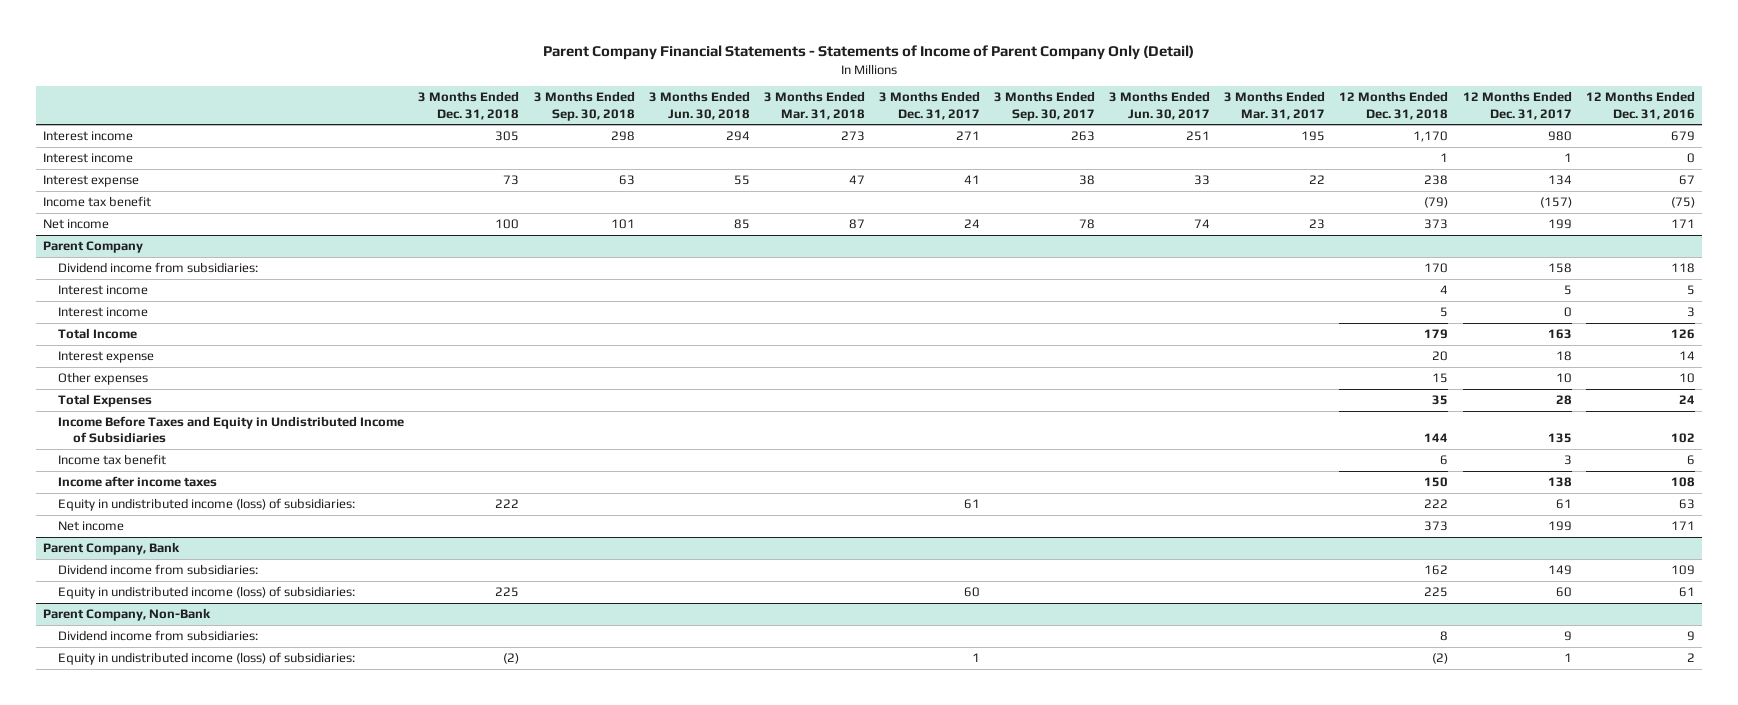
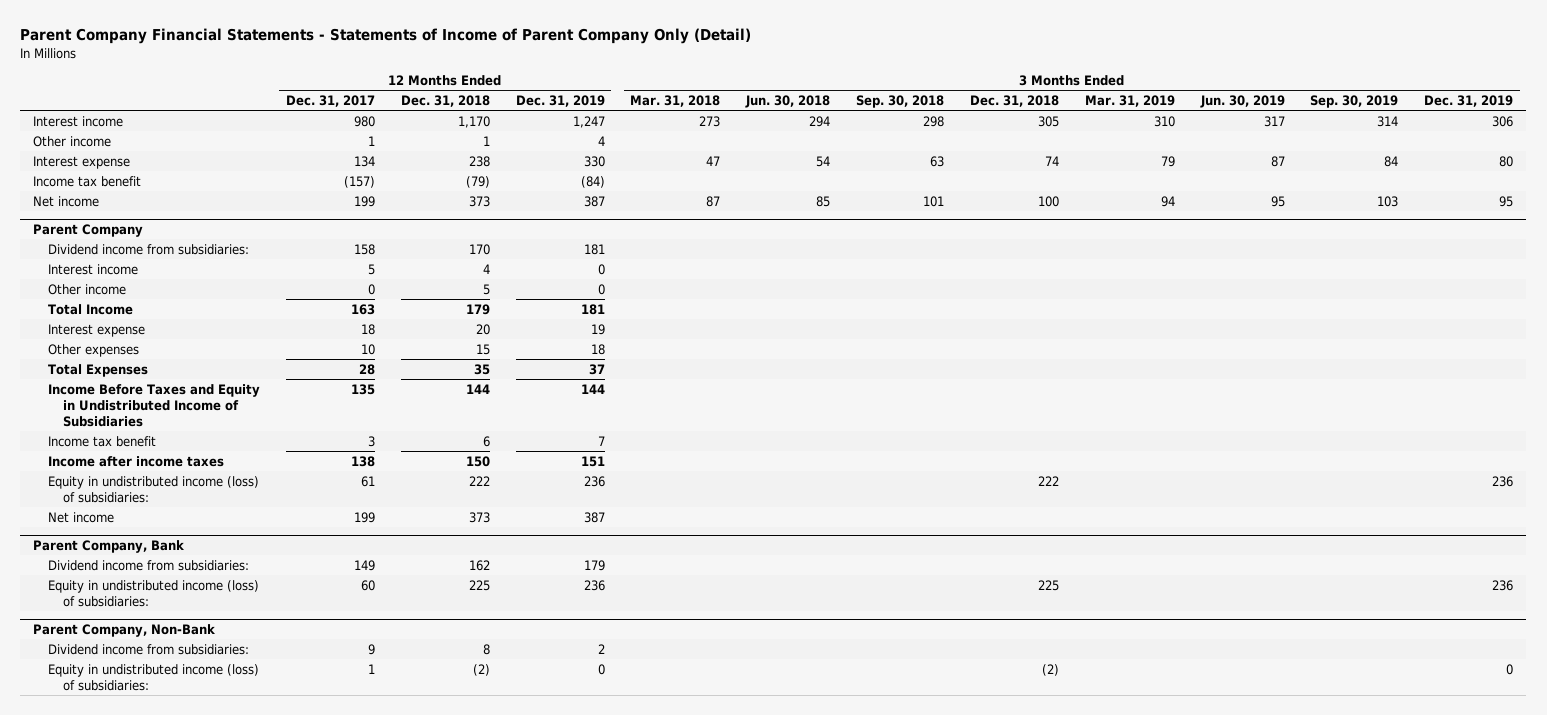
- | 3 Months Ended Dec. 31, 2018 | 3 Months Ended Sep. 30, 2018 | 3 Months Ended Jun. 30, 2018 | 3 Months Ended Mar. 31, 2018 | 3 Months Ended Dec. 31, 2017 | 3 Months Ended Sep. 30, 2017 | 3 Months Ended Jun. 30, 2017 | 3 Months Ended Mar. 31, 2017 | 12 Months Ended Dec. 31, 2018 | 12 Months Ended Dec. 31, 2017 | 12 Months Ended Dec. 31, 2016
+ | 12 Months Ended Dec. 31, 2017 | 12 Months Ended Dec. 31, 2018 | 12 Months Ended Dec. 31, 2019 | 3 Months Ended Mar. 31, 2018 | 3 Months Ended Jun. 30, 2018 | 3 Months Ended Sep. 30, 2018 | 3 Months Ended Dec. 31, 2018 | 3 Months Ended Mar. 31, 2019 | 3 Months Ended Jun. 30, 2019 | 3 Months Ended Sep. 30, 2019 | 3 Months Ended Dec. 31, 2019
- Interest income | | | | | | | | | 1 | 1 | 0
- Interest expense | 73 | 63 | 55 | 47 | 41 | 38 | 33 | 22 | 238 | 134 | 67
+ Other income | 1 | 1 | 4 | | | | | | | |
+ Interest expense | 134 | 238 | 330 | 47 | 54 | 63 | 74 | 79 | 87 | 84 | 80
@ Parent Company
- Interest income | | | | | | | | | 5 | 0 | 3
+ Other income | 0 | 5 | 0 | | | | | | | |

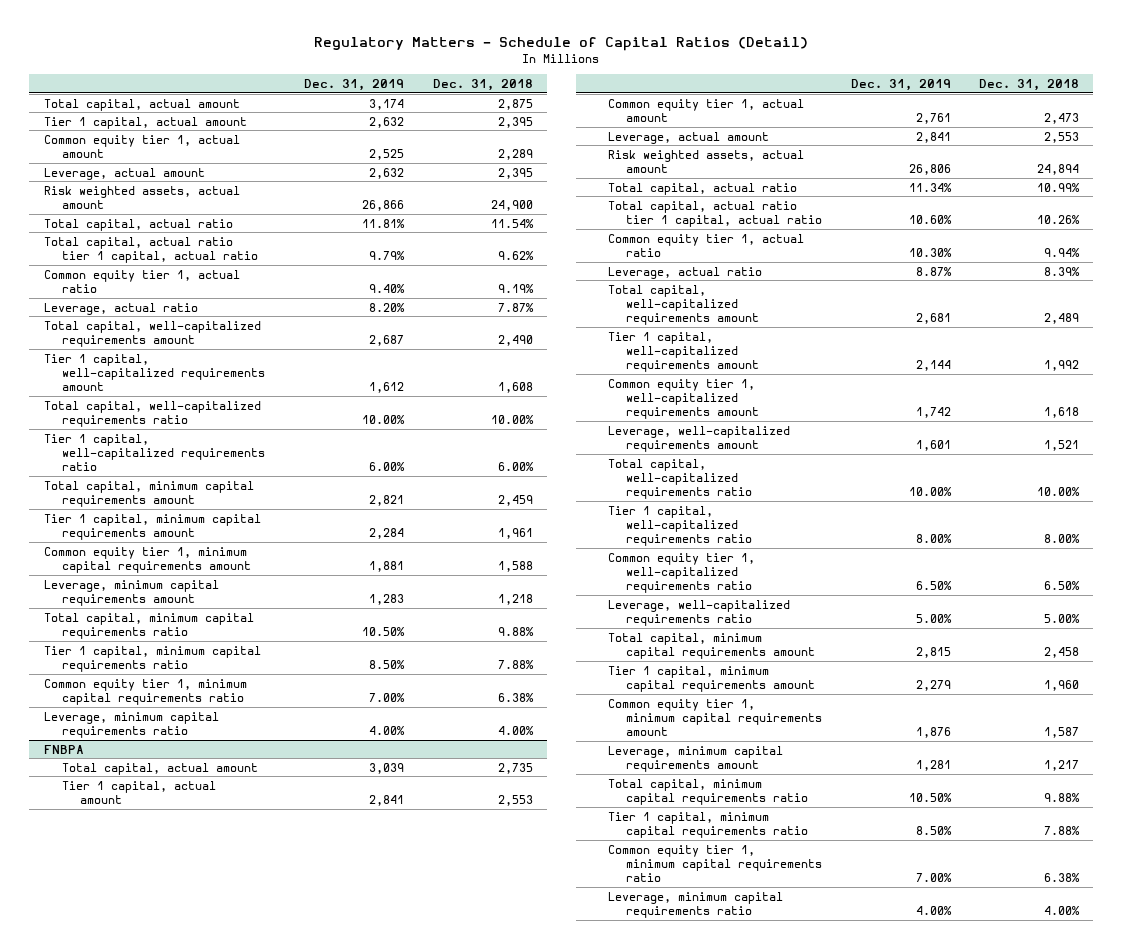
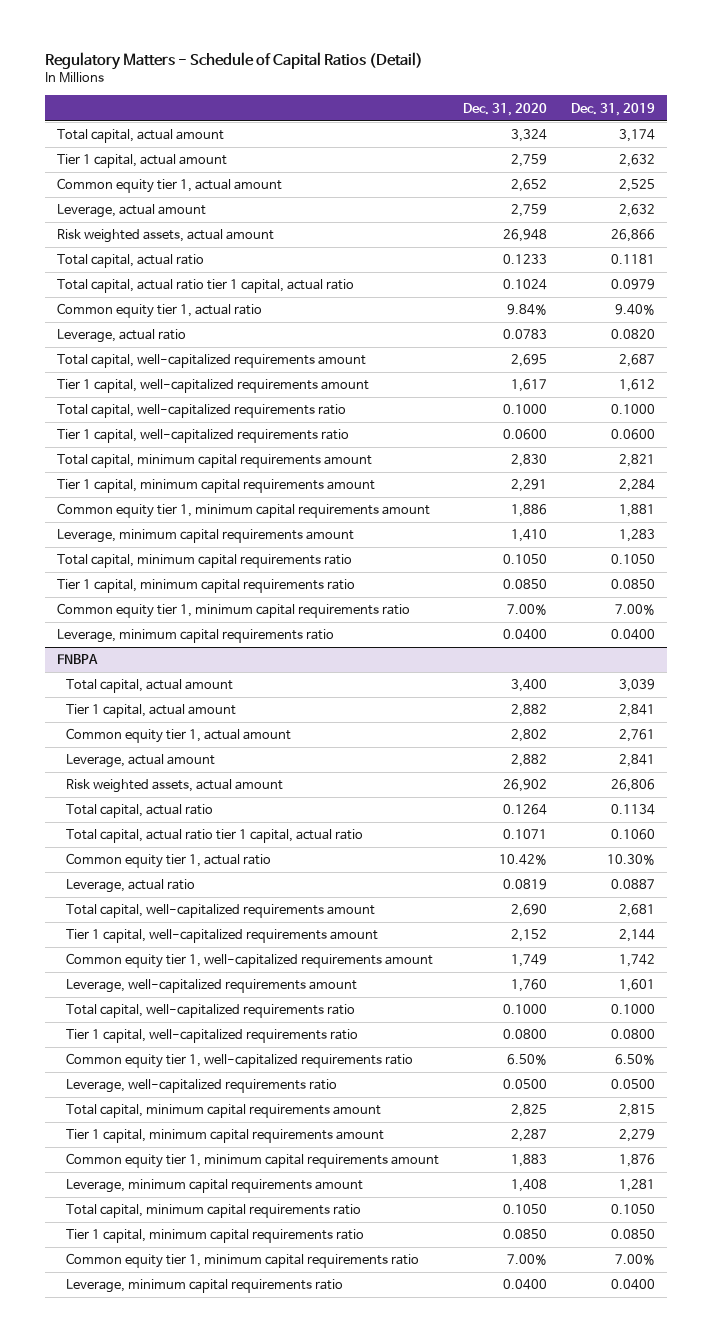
- | Dec. 31, 2019 | Dec. 31, 2018
+ | Dec. 31, 2020 | Dec. 31, 2019
- Total capital, actual ratio | 11.81% | 11.54%
- Total capital, actual ratio tier 1 capital, actual ratio | 9.79% | 9.62%
+ Total capital, actual ratio | 0.1233 | 0.1181
+ Total capital, actual ratio tier 1 capital, actual ratio | 0.1024 | 0.0979
- Leverage, actual ratio | 8.20% | 7.87%
+ Leverage, actual ratio | 0.0783 | 0.0820
- Total capital, well-capitalized requirements ratio | 10.00% | 10.00%
- Tier 1 capital, well-capitalized requirements ratio | 6.00% | 6.00%
+ Total capital, well-capitalized requirements ratio | 0.1000 | 0.1000
+ Tier 1 capital, well-capitalized requirements ratio | 0.0600 | 0.0600
- Total capital, minimum capital requirements ratio | 10.50% | 9.88%
- Tier 1 capital, minimum capital requirements ratio | 8.50% | 7.88%
+ Total capital, minimum capital requirements ratio | 0.1050 | 0.1050
+ Tier 1 capital, minimum capital requirements ratio | 0.0850 | 0.0850
- Leverage, minimum capital requirements ratio | 4.00% | 4.00%
+ Leverage, minimum capital requirements ratio | 0.0400 | 0.0400
@ FNBPA
- Total capital, actual ratio | 11.34% | 10.99%
- Total capital, actual ratio tier 1 capital, actual ratio | 10.60% | 10.26%
+ Total capital, actual ratio | 0.1264 | 0.1134
+ Total capital, actual ratio tier 1 capital, actual ratio | 0.1071 | 0.1060
- Leverage, actual ratio | 8.87% | 8.39%
+ Leverage, actual ratio | 0.0819 | 0.0887
- Total capital, well-capitalized requirements ratio | 10.00% | 10.00%
- Tier 1 capital, well-capitalized requirements ratio | 8.00% | 8.00%
+ Total capital, well-capitalized requirements ratio | 0.1000 | 0.1000
+ Tier 1 capital, well-capitalized requirements ratio | 0.0800 | 0.0800
- Leverage, well-capitalized requirements ratio | 5.00% | 5.00%
+ Leverage, well-capitalized requirements ratio | 0.0500 | 0.0500
- Total capital, minimum capital requirements ratio | 10.50% | 9.88%
- Tier 1 capital, minimum capital requirements ratio | 8.50% | 7.88%
+ Total capital, minimum capital requirements ratio | 0.1050 | 0.1050
+ Tier 1 capital, minimum capital requirements ratio | 0.0850 | 0.0850
- Leverage, minimum capital requirements ratio | 4.00% | 4.00%
+ Leverage, minimum capital requirements ratio | 0.0400 | 0.0400

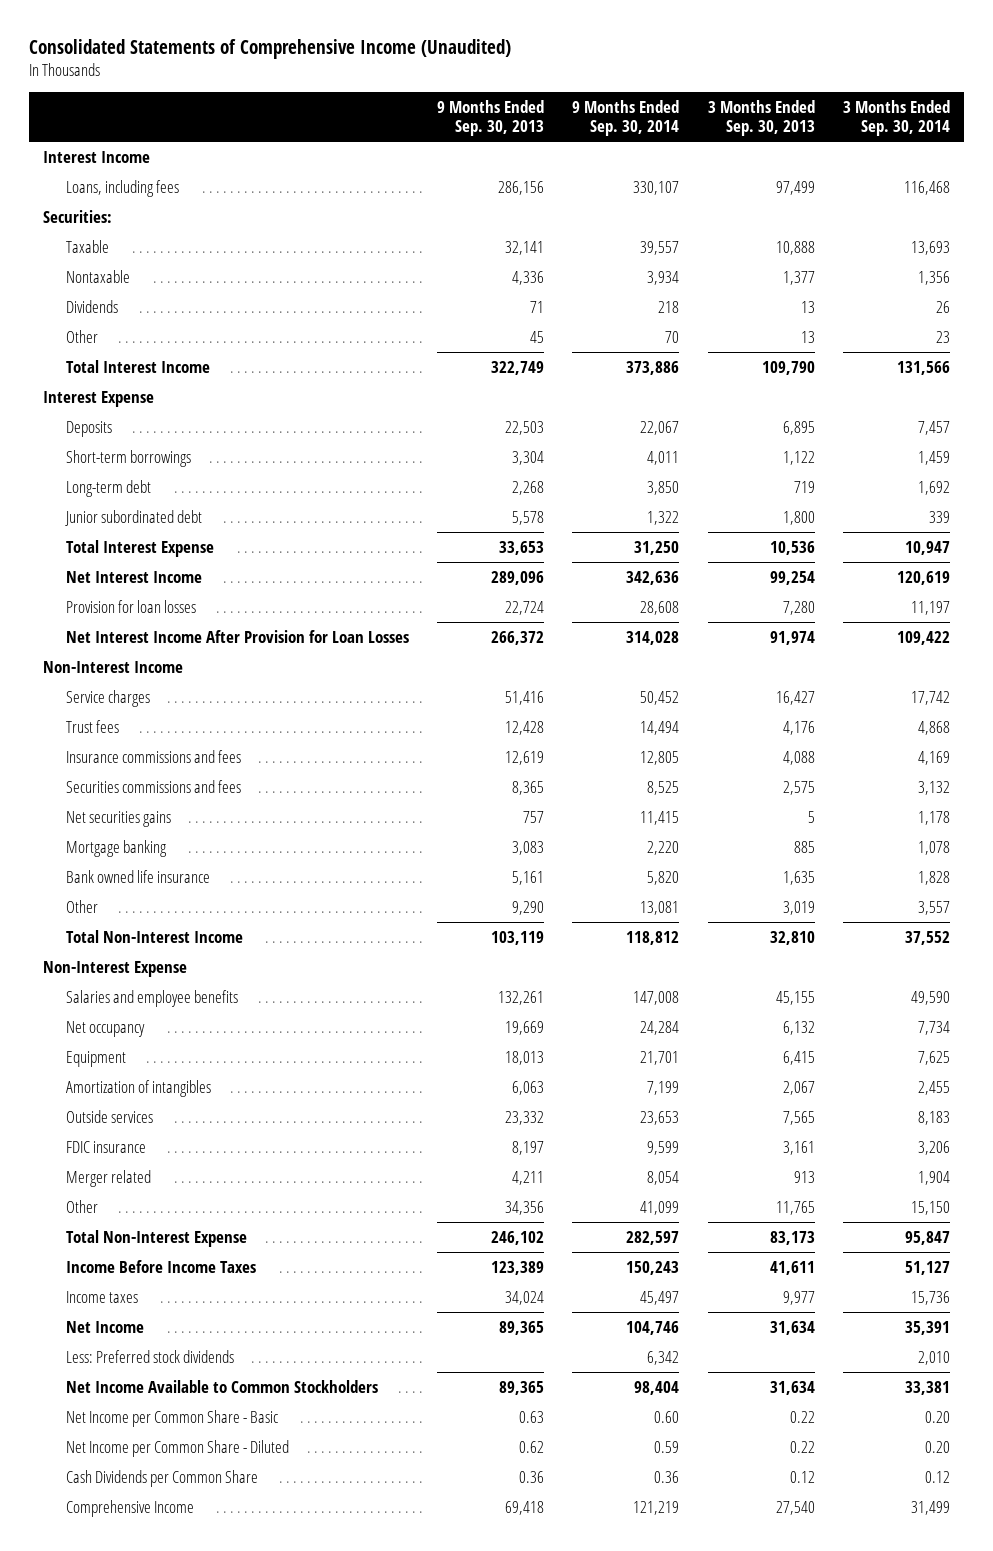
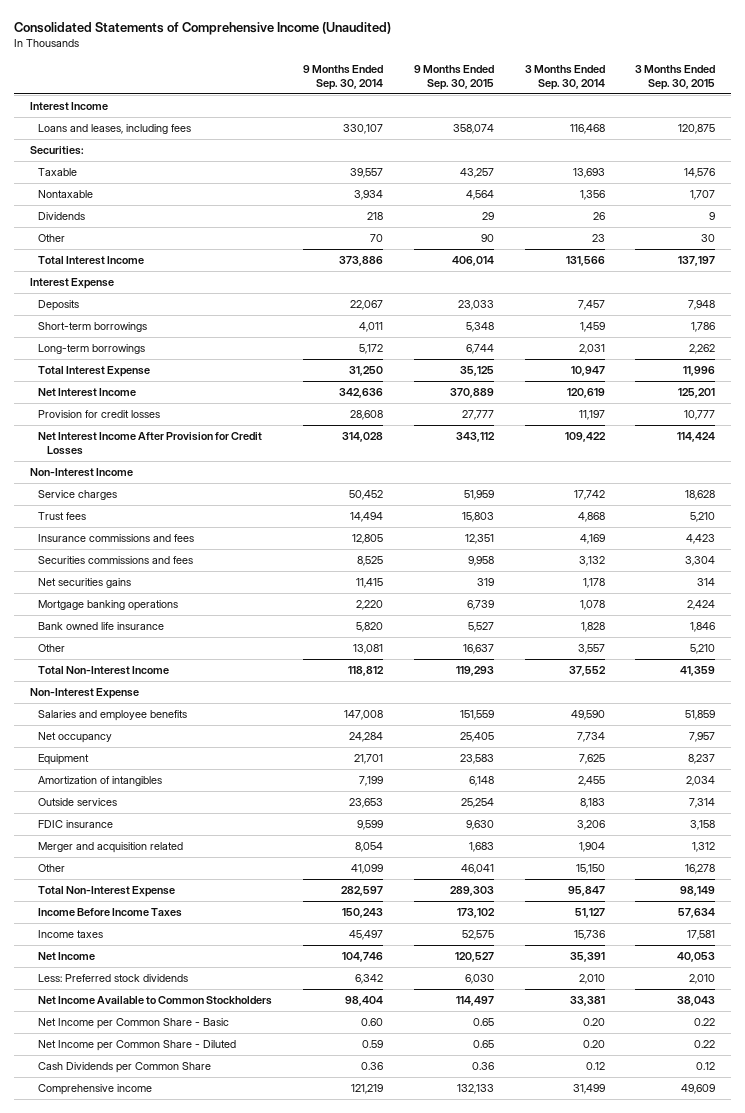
- | 9 Months Ended Sep. 30, 2013 | 9 Months Ended Sep. 30, 2014 | 3 Months Ended Sep. 30, 2013 | 3 Months Ended Sep. 30, 2014
+ | 9 Months Ended Sep. 30, 2014 | 9 Months Ended Sep. 30, 2015 | 3 Months Ended Sep. 30, 2014 | 3 Months Ended Sep. 30, 2015
- Loans, including fees | 286,156 | 330,107 | 97,499 | 116,468
+ Loans and leases, including fees | 330,107 | 358,074 | 116,468 | 120,875
- Long-term debt | 2,268 | 3,850 | 719 | 1,692
- Junior subordinated debt | 5,578 | 1,322 | 1,800 | 339
+ Long-term borrowings | 5,172 | 6,744 | 2,031 | 2,262
- Provision for loan losses | 22,724 | 28,608 | 7,280 | 11,197
- Net Interest Income After Provision for Loan Losses | 266,372 | 314,028 | 91,974 | 109,422
+ Provision for credit losses | 28,608 | 27,777 | 11,197 | 10,777
+ Net Interest Income After Provision for Credit Losses | 314,028 | 343,112 | 109,422 | 114,424
- Mortgage banking | 3,083 | 2,220 | 885 | 1,078
+ Mortgage banking operations | 2,220 | 6,739 | 1,078 | 2,424
- Merger related | 4,211 | 8,054 | 913 | 1,904
+ Merger and acquisition related | 8,054 | 1,683 | 1,904 | 1,312
- Comprehensive Income | 69,418 | 121,219 | 27,540 | 31,499
+ Comprehensive income | 121,219 | 132,133 | 31,499 | 49,609

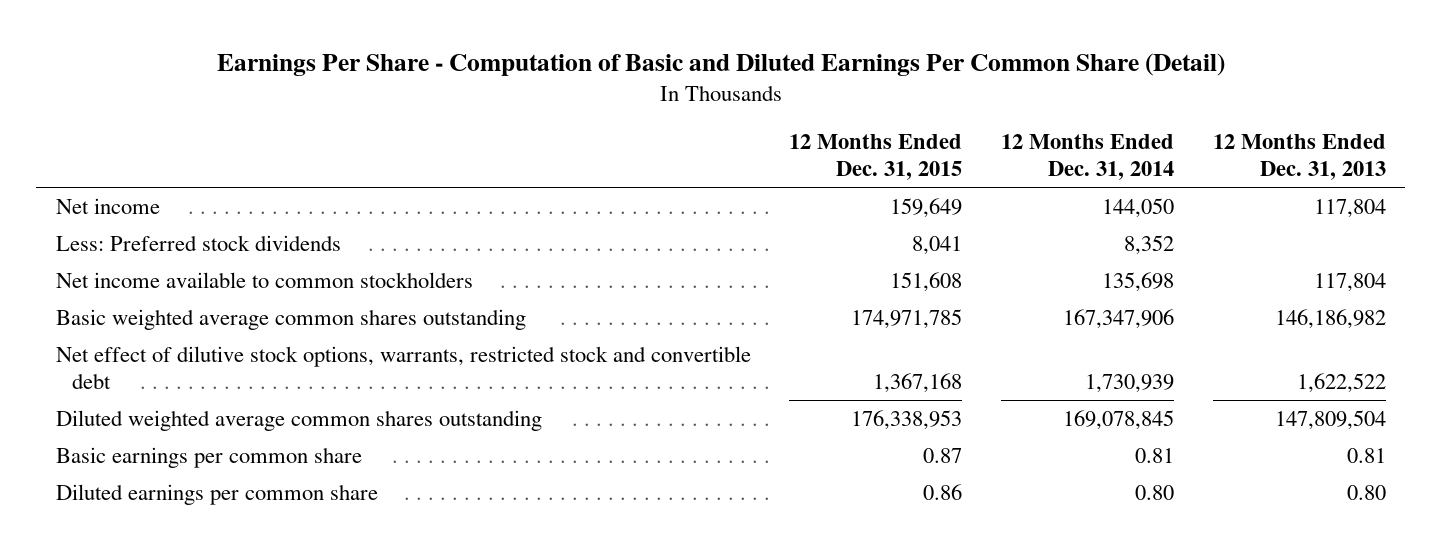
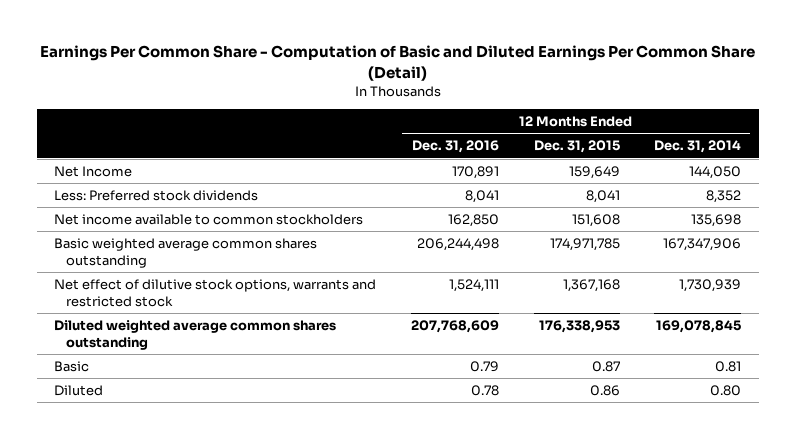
- Earnings Per Share - Computation of Basic and Diluted Earnings Per Common Share (Detail)
+ Earnings Per Common Share - Computation of Basic and Diluted Earnings Per Common Share (Detail)
- | 12 Months Ended Dec. 31, 2015 | 12 Months Ended Dec. 31, 2014 | 12 Months Ended Dec. 31, 2013
+ | 12 Months Ended Dec. 31, 2016 | 12 Months Ended Dec. 31, 2015 | 12 Months Ended Dec. 31, 2014
- Net income | 159,649 | 144,050 | 117,804
+ Net Income | 170,891 | 159,649 | 144,050
- Net effect of dilutive stock options, warrants, restricted stock and convertible debt | 1,367,168 | 1,730,939 | 1,622,522
+ Net effect of dilutive stock options, warrants and restricted stock | 1,524,111 | 1,367,168 | 1,730,939
- Basic earnings per common share | 0.87 | 0.81 | 0.81
- Diluted earnings per common share | 0.86 | 0.80 | 0.80
+ Basic | 0.79 | 0.87 | 0.81
+ Diluted | 0.78 | 0.86 | 0.80

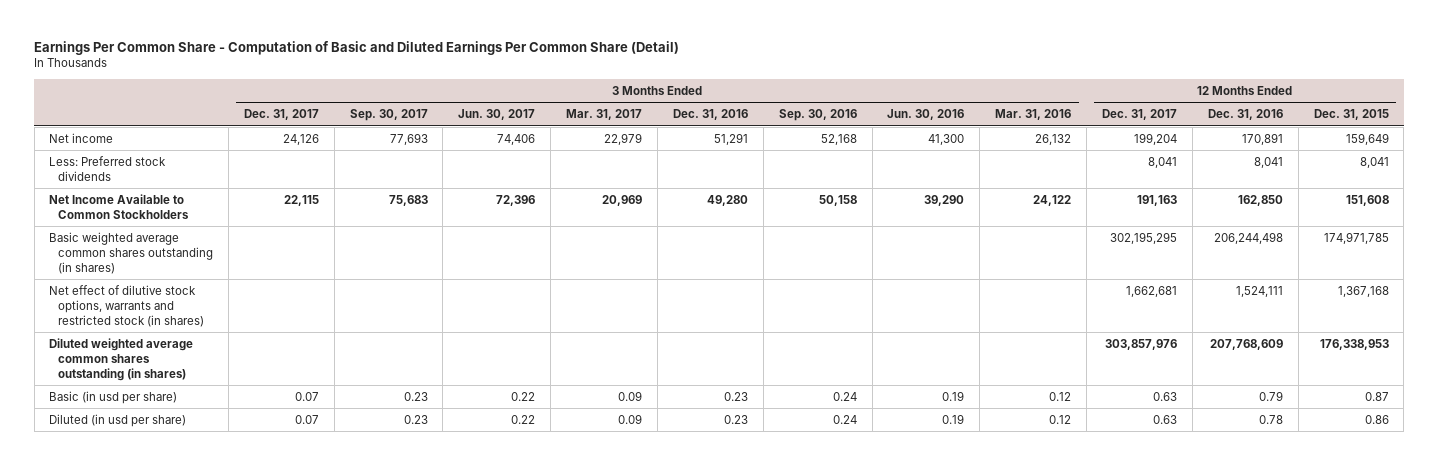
- | 12 Months Ended Dec. 31, 2016 | 12 Months Ended Dec. 31, 2015 | 12 Months Ended Dec. 31, 2014
+ | 3 Months Ended Dec. 31, 2017 | 3 Months Ended Sep. 30, 2017 | 3 Months Ended Jun. 30, 2017 | 3 Months Ended Mar. 31, 2017 | 3 Months Ended Dec. 31, 2016 | 3 Months Ended Sep. 30, 2016 | 3 Months Ended Jun. 30, 2016 | 3 Months Ended Mar. 31, 2016 | 12 Months Ended Dec. 31, 2017 | 12 Months Ended Dec. 31, 2016 | 12 Months Ended Dec. 31, 2015
- Net Income | 170,891 | 159,649 | 144,050
+ Net income | 24,126 | 77,693 | 74,406 | 22,979 | 51,291 | 52,168 | 41,300 | 26,132 | 199,204 | 170,891 | 159,649
- Net income available to common stockholders | 162,850 | 151,608 | 135,698
- Basic weighted average common shares outstanding | 206,244,498 | 174,971,785 | 167,347,906
- Net effect of dilutive stock options, warrants and restricted stock | 1,524,111 | 1,367,168 | 1,730,939
- Diluted weighted average common shares outstanding | 207,768,609 | 176,338,953 | 169,078,845
- Basic | 0.79 | 0.87 | 0.81
- Diluted | 0.78 | 0.86 | 0.80
+ Net Income Available to Common Stockholders | 22,115 | 75,683 | 72,396 | 20,969 | 49,280 | 50,158 | 39,290 | 24,122 | 191,163 | 162,850 | 151,608
+ Basic weighted average common shares outstanding (in shares) | | | | | | | | | 302,195,295 | 206,244,498 | 174,971,785
+ Net effect of dilutive stock options, warrants and restricted stock (in shares) | | | | | | | | | 1,662,681 | 1,524,111 | 1,367,168
+ Diluted weighted average common shares outstanding (in shares) | | | | | | | | | 303,857,976 | 207,768,609 | 176,338,953
+ Basic (in usd per share) | 0.07 | 0.23 | 0.22 | 0.09 | 0.23 | 0.24 | 0.19 | 0.12 | 0.63 | 0.79 | 0.87
+ Diluted (in usd per share) | 0.07 | 0.23 | 0.22 | 0.09 | 0.23 | 0.24 | 0.19 | 0.12 | 0.63 | 0.78 | 0.86

